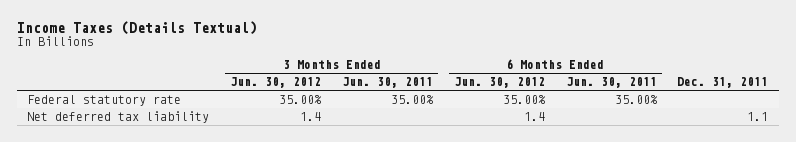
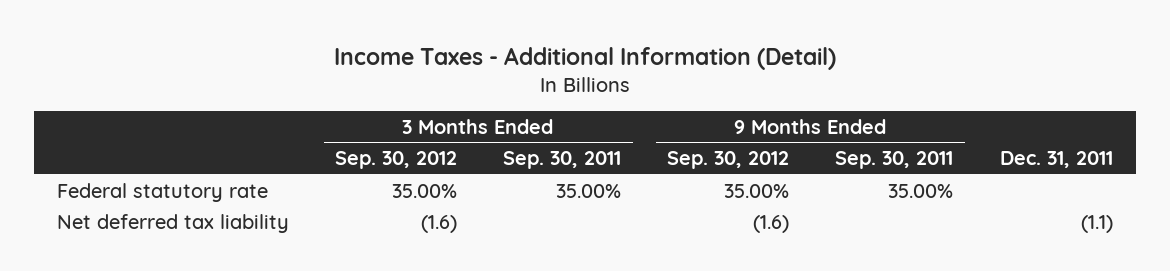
- Income Taxes (Details Textual)
+ Income Taxes - Additional Information (Detail)
- | 3 Months Ended Jun. 30, 2012 | 3 Months Ended Jun. 30, 2011 | 6 Months Ended Jun. 30, 2012 | 6 Months Ended Jun. 30, 2011 | Dec. 31, 2011
+ | 3 Months Ended Sep. 30, 2012 | 3 Months Ended Sep. 30, 2011 | 9 Months Ended Sep. 30, 2012 | 9 Months Ended Sep. 30, 2011 | Dec. 31, 2011
- Net deferred tax liability | 1.4 | | 1.4 | | 1.1
+ Net deferred tax liability | (1.6) | | (1.6) | | (1.1)

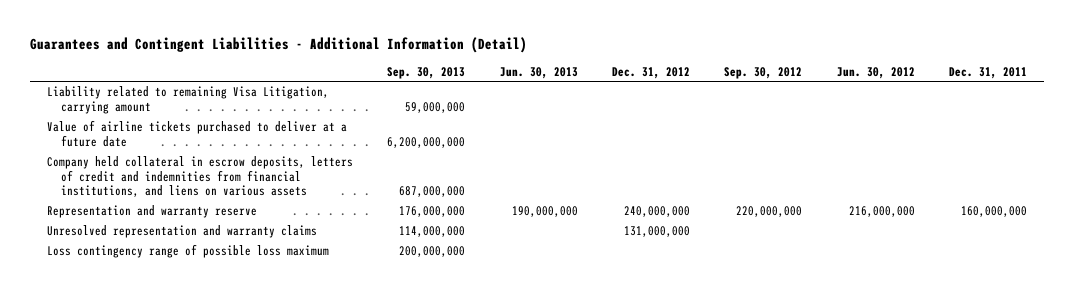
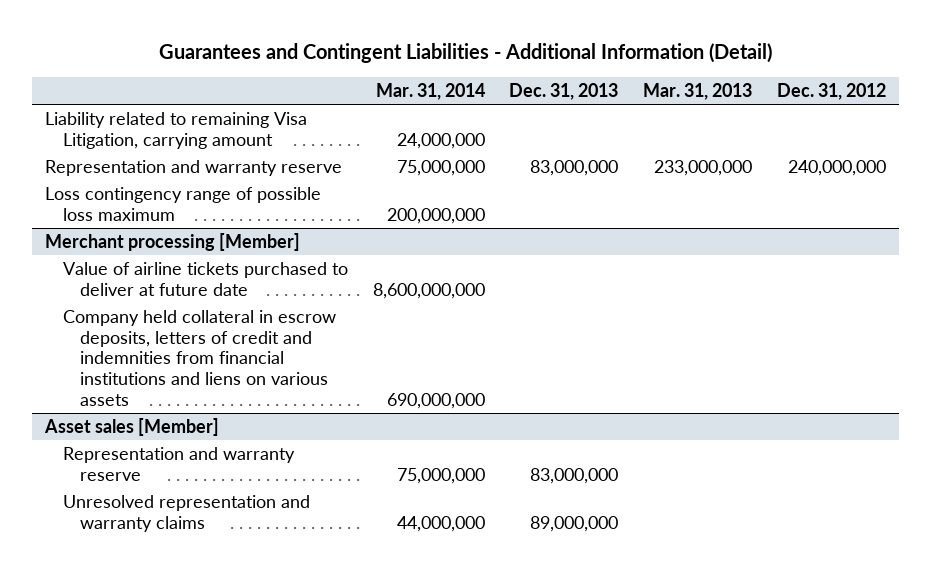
- | Sep. 30, 2013 | Jun. 30, 2013 | Dec. 31, 2012 | Sep. 30, 2012 | Jun. 30, 2012 | Dec. 31, 2011
+ | Mar. 31, 2014 | Dec. 31, 2013 | Mar. 31, 2013 | Dec. 31, 2012
- Value of airline tickets purchased to deliver at a future date | 6,200,000,000 | | | | |
- Company held collateral in escrow deposits, letters of credit and indemnities from financial institutions, and liens on various assets | 687,000,000 | | | | |
- Unresolved representation and warranty claims | 114,000,000 | | 131,000,000 | | |
+ Merchant processing [Member]
+ Value of airline tickets purchased to deliver at future date | 8,600,000,000 | | |
+ Company held collateral in escrow deposits, letters of credit and indemnities from financial institutions and liens on various assets | 690,000,000 | | |
+ Asset sales [Member]
+ Representation and warranty reserve | 75,000,000 | 83,000,000 | |
+ Unresolved representation and warranty claims | 44,000,000 | 89,000,000 | |

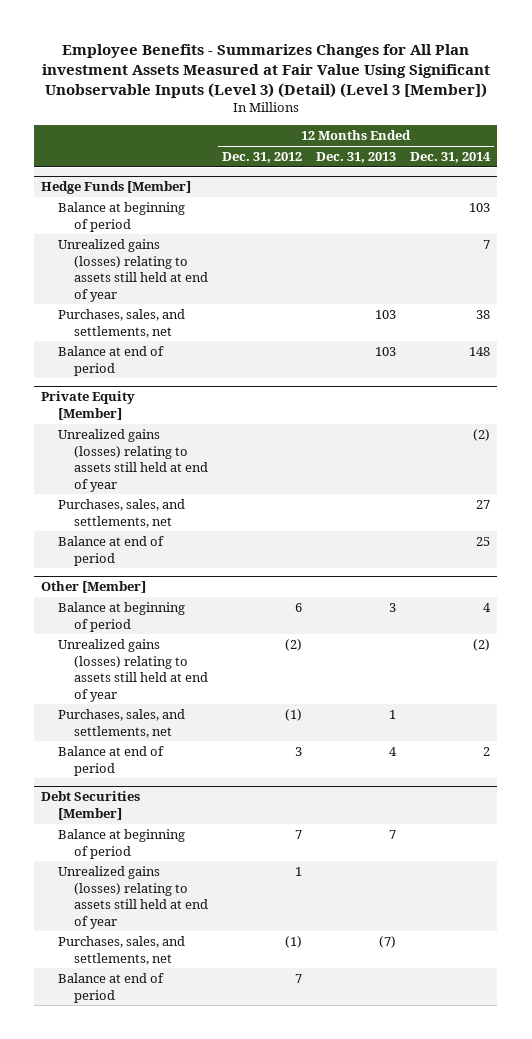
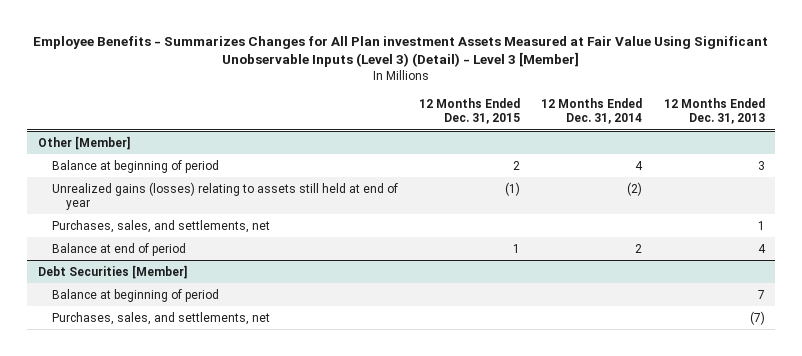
- Employee Benefits - Summarizes Changes for All Plan investment Assets Measured at Fair Value Using Significant Unobservable Inputs (Level 3) (Detail) (Level 3 [Member])
+ Employee Benefits - Summarizes Changes for All Plan investment Assets Measured at Fair Value Using Significant Unobservable Inputs (Level 3) (Detail) - Level 3 [Member]
- | 12 Months Ended Dec. 31, 2012 | 12 Months Ended Dec. 31, 2013 | 12 Months Ended Dec. 31, 2014
+ | 12 Months Ended Dec. 31, 2015 | 12 Months Ended Dec. 31, 2014 | 12 Months Ended Dec. 31, 2013
- Hedge Funds [Member]
- Balance at beginning of period | | | 103
- Unrealized gains (losses) relating to assets still held at end of year | | | 7
- Purchases, sales, and settlements, net | | 103 | 38
- Balance at end of period | | 103 | 148
- Private Equity [Member]
- Unrealized gains (losses) relating to assets still held at end of year | | | (2)
- Purchases, sales, and settlements, net | | | 27
- Balance at end of period | | | 25
@ Debt Securities [Member]
- Unrealized gains (losses) relating to assets still held at end of year | 1 | |
- Balance at end of period | 7 | |

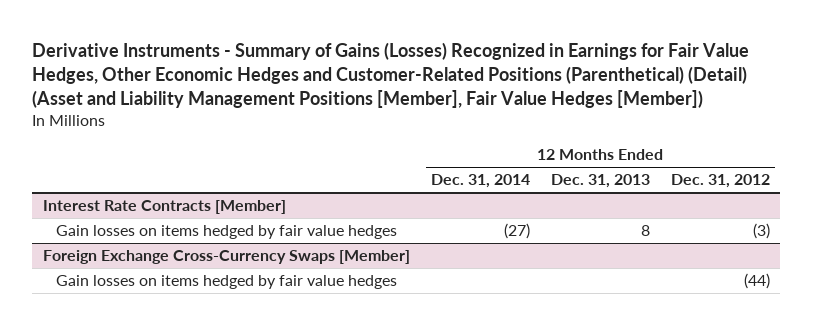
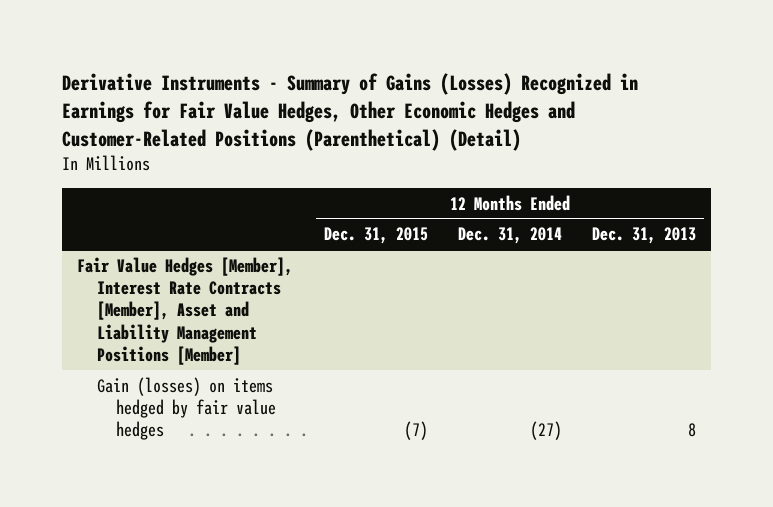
- Derivative Instruments - Summary of Gains (Losses) Recognized in Earnings for Fair Value Hedges, Other Economic Hedges and Customer-Related Positions (Parenthetical) (Detail) (Asset and Liability Management Positions [Member], Fair Value Hedges [Member])
+ Derivative Instruments - Summary of Gains (Losses) Recognized in Earnings for Fair Value Hedges, Other Economic Hedges and Customer-Related Positions (Parenthetical) (Detail)
- | 12 Months Ended Dec. 31, 2014 | 12 Months Ended Dec. 31, 2013 | 12 Months Ended Dec. 31, 2012
+ | 12 Months Ended Dec. 31, 2015 | 12 Months Ended Dec. 31, 2014 | 12 Months Ended Dec. 31, 2013
- Interest Rate Contracts [Member]
- Gain losses on items hedged by fair value hedges | (27) | 8 | (3)
- Foreign Exchange Cross-Currency Swaps [Member]
- Gain losses on items hedged by fair value hedges | | | (44)
+ Fair Value Hedges [Member], Interest Rate Contracts [Member], Asset and Liability Management Positions [Member]
+ Gain (losses) on items hedged by fair value hedges | (7) | (27) | 8

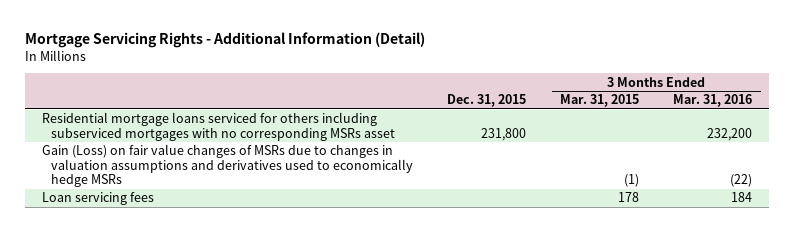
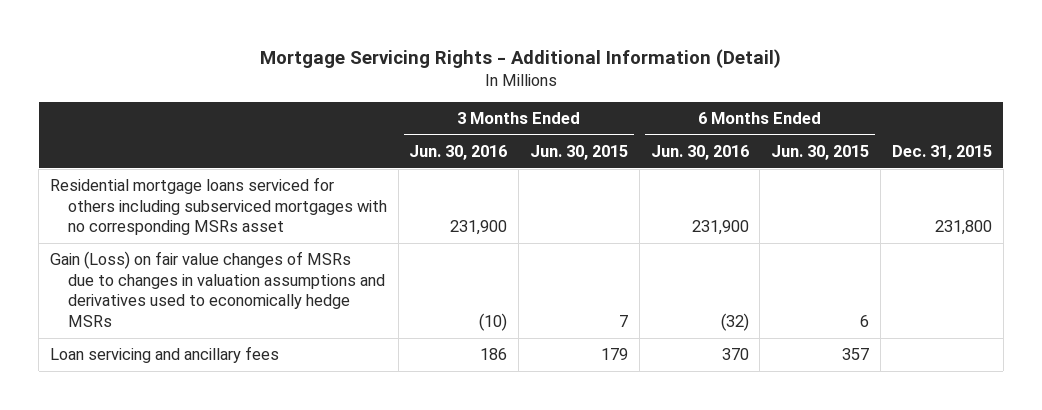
- | Dec. 31, 2015 | 3 Months Ended Mar. 31, 2015 | 3 Months Ended Mar. 31, 2016
+ | 3 Months Ended Jun. 30, 2016 | 3 Months Ended Jun. 30, 2015 | 6 Months Ended Jun. 30, 2016 | 6 Months Ended Jun. 30, 2015 | Dec. 31, 2015
- Loan servicing fees | | 178 | 184
+ Loan servicing and ancillary fees | 186 | 179 | 370 | 357 |

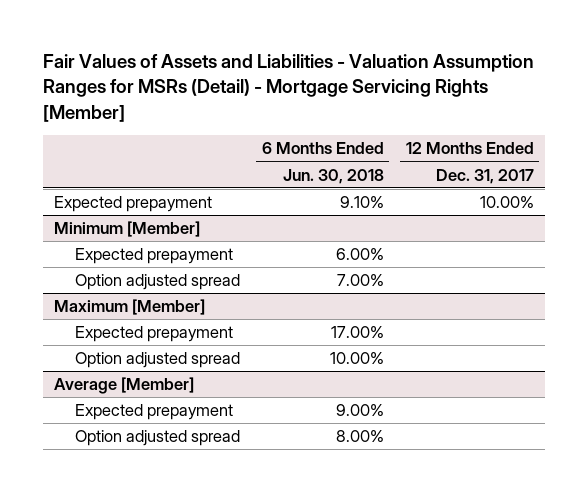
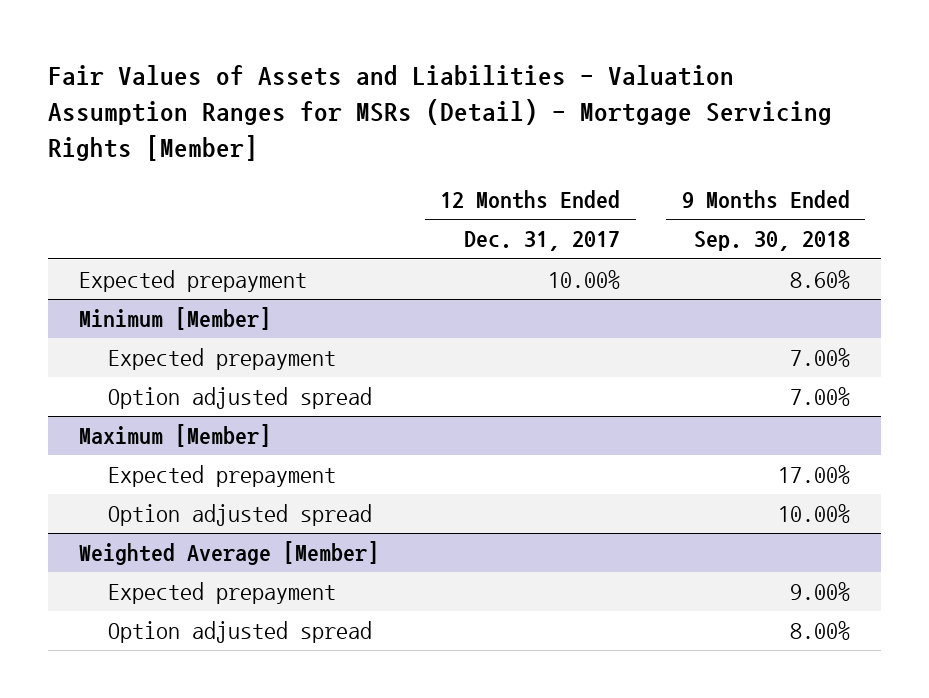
- | 6 Months Ended Jun. 30, 2018 | 12 Months Ended Dec. 31, 2017
+ | 12 Months Ended Dec. 31, 2017 | 9 Months Ended Sep. 30, 2018
- Average [Member]
+ Weighted Average [Member]

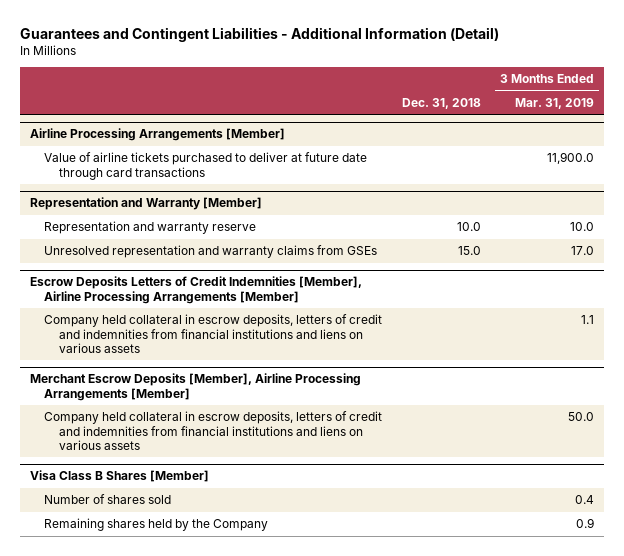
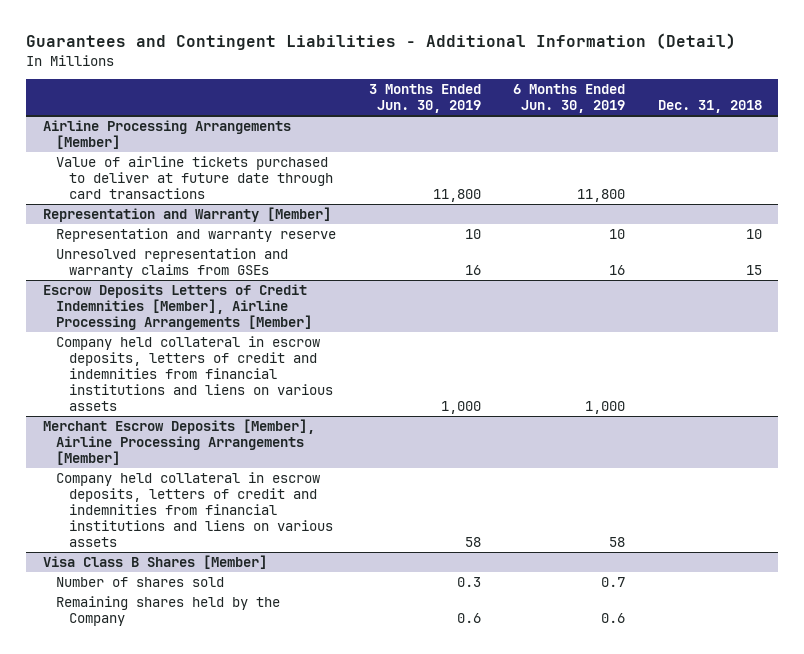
- | Dec. 31, 2018 | 3 Months Ended Mar. 31, 2019
+ | 3 Months Ended Jun. 30, 2019 | 6 Months Ended Jun. 30, 2019 | Dec. 31, 2018
@ Representation and Warranty [Member]
- Representation and warranty reserve | 10.0 | 10.0
- Unresolved representation and warranty claims from GSEs | 15.0 | 17.0
+ Representation and warranty reserve | 10 | 10 | 10
+ Unresolved representation and warranty claims from GSEs | 16 | 16 | 15

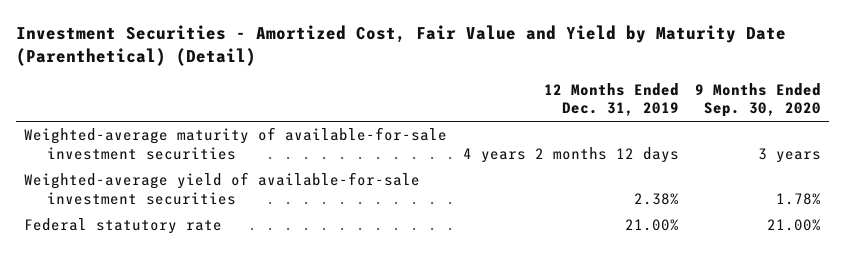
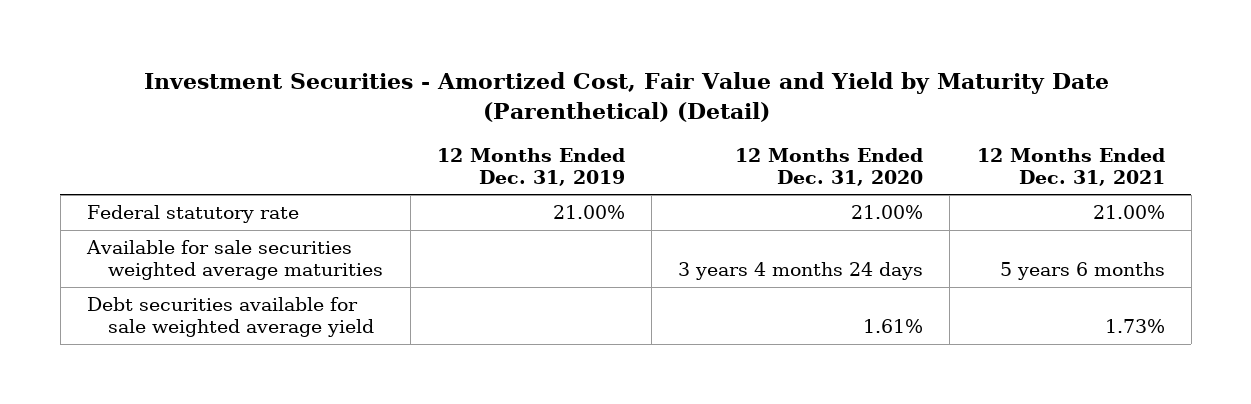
- | 12 Months Ended Dec. 31, 2019 | 9 Months Ended Sep. 30, 2020
+ | 12 Months Ended Dec. 31, 2019 | 12 Months Ended Dec. 31, 2020 | 12 Months Ended Dec. 31, 2021
- Weighted-average maturity of available-for-sale investment securities | 4 years 2 months 12 days | 3 years
- Weighted-average yield of available-for-sale investment securities | 2.38% | 1.78%
+ Available for sale securities weighted average maturities | | 3 years 4 months 24 days | 5 years 6 months
+ Debt securities available for sale weighted average yield | | 1.61% | 1.73%

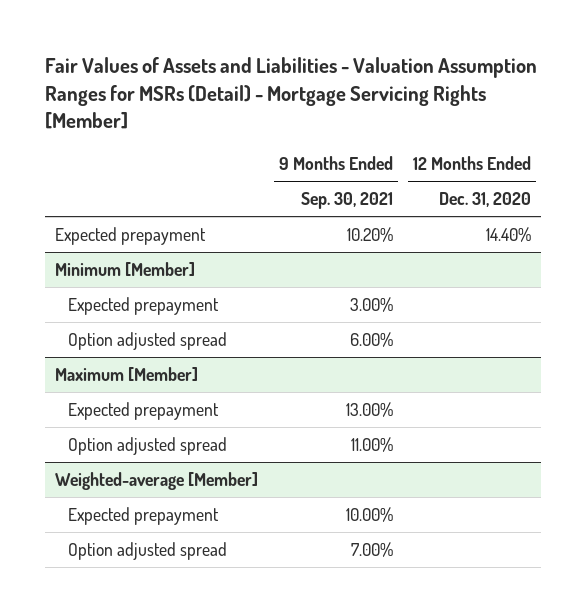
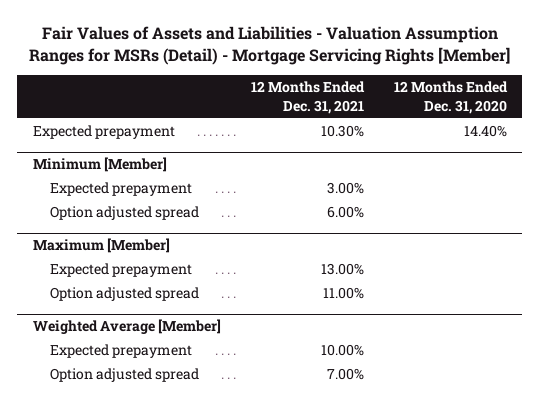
- | 9 Months Ended Sep. 30, 2021 | 12 Months Ended Dec. 31, 2020
+ | 12 Months Ended Dec. 31, 2021 | 12 Months Ended Dec. 31, 2020
- Weighted-average [Member]
+ Weighted Average [Member]

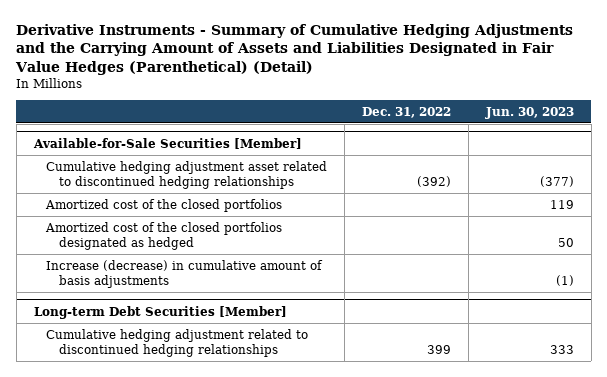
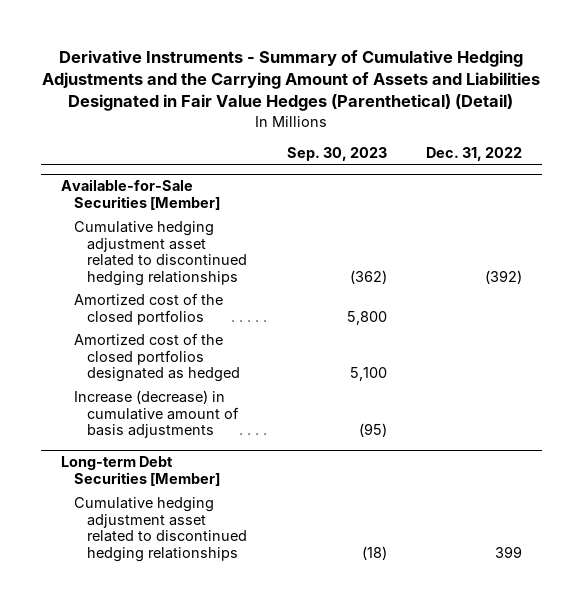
- | Dec. 31, 2022 | Jun. 30, 2023
+ | Sep. 30, 2023 | Dec. 31, 2022
@ Long-term Debt Securities [Member]
- Cumulative hedging adjustment related to discontinued hedging relationships | 399 | 333
+ Cumulative hedging adjustment asset related to discontinued hedging relationships | (18) | 399

